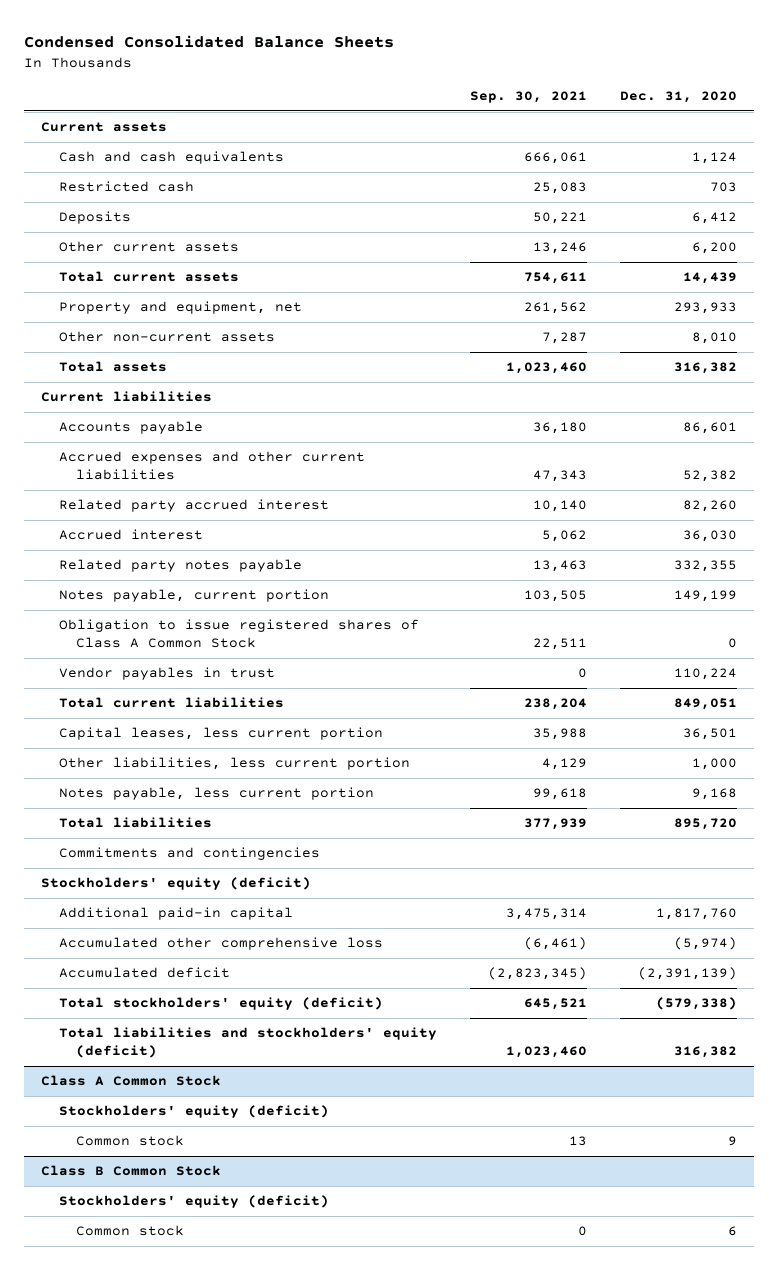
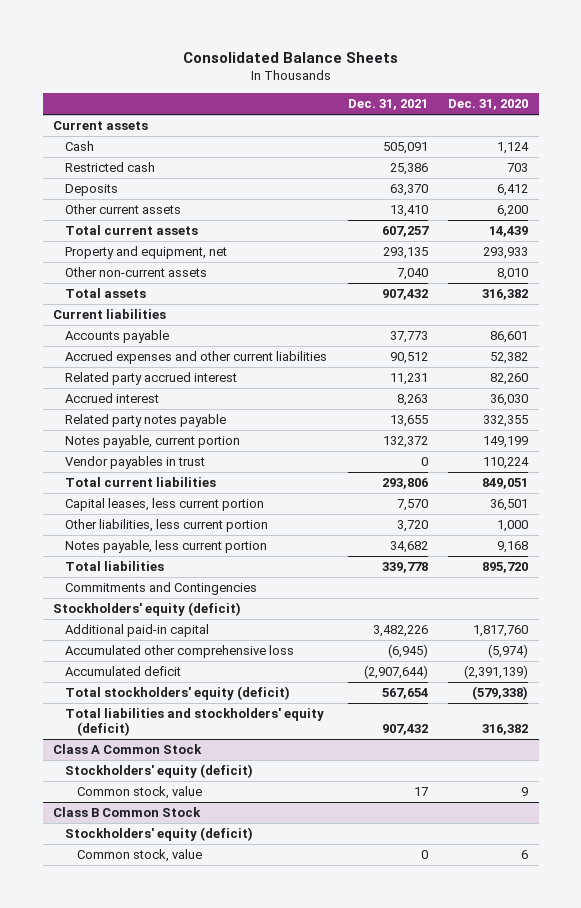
- Condensed Consolidated Balance Sheets
+ Consolidated Balance Sheets
- | Sep. 30, 2021 | Dec. 31, 2020
+ | Dec. 31, 2021 | Dec. 31, 2020
- Cash and cash equivalents | 666,061 | 1,124
+ Cash | 505,091 | 1,124
- Obligation to issue registered shares of Class A Common Stock | 22,511 | 0
- Commitments and contingencies
+ Commitments and Contingencies
@ Class A Common Stock
- Common stock | 13 | 9
+ Common stock, value | 17 | 9
@ Class B Common Stock
- Common stock | 0 | 6
+ Common stock, value | 0 | 6

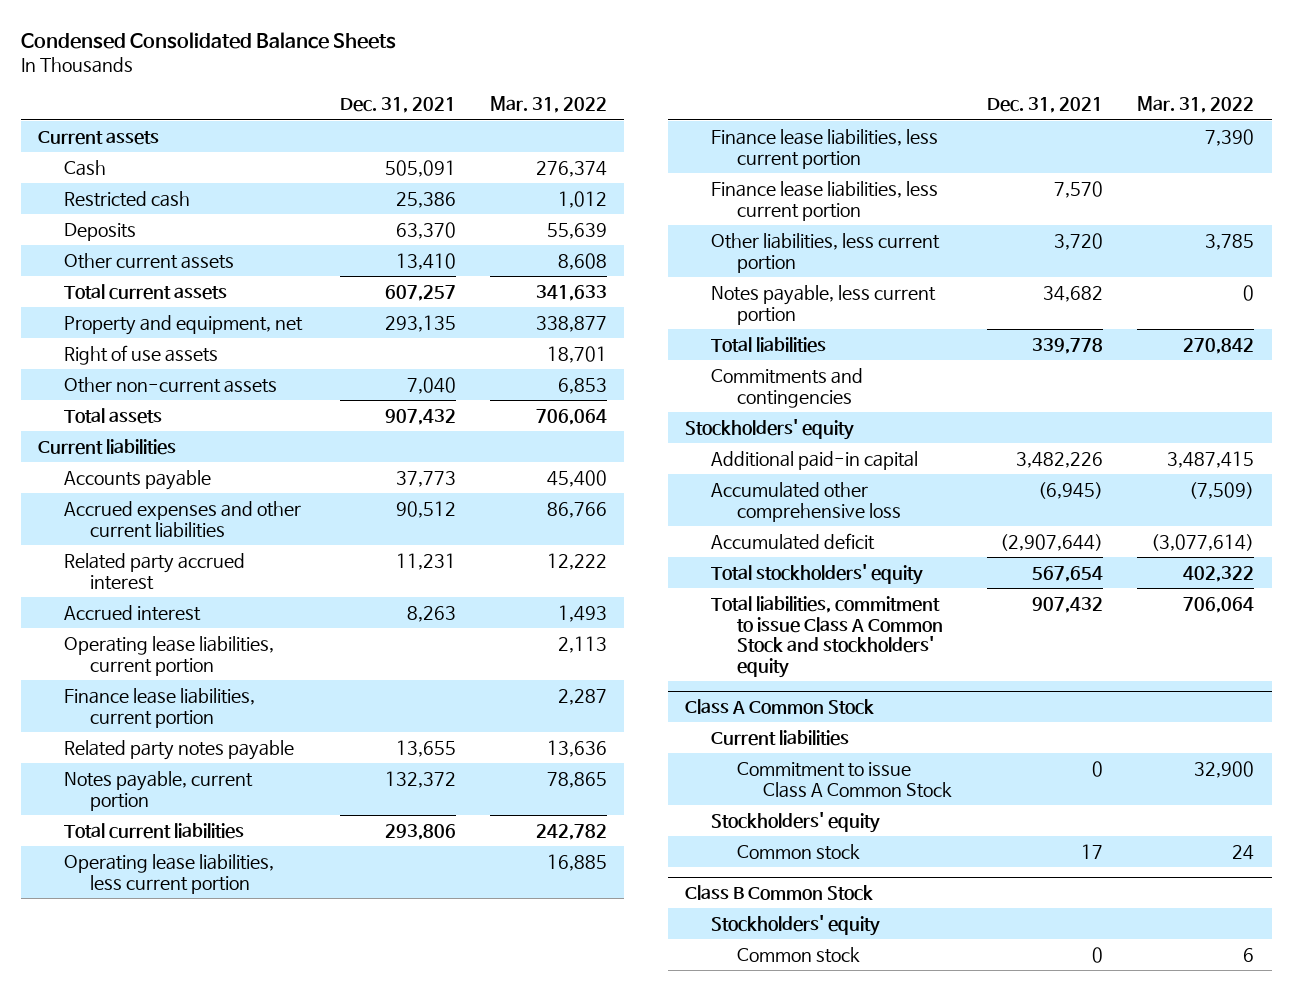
- Consolidated Balance Sheets
+ Condensed Consolidated Balance Sheets
- | Dec. 31, 2021 | Dec. 31, 2020
+ | Dec. 31, 2021 | Mar. 31, 2022
+ Right of use assets | | 18,701
+ Operating lease liabilities, current portion | | 2,113
+ Finance lease liabilities, current portion | | 2,287
- Vendor payables in trust | 0 | 110,224
- Capital leases, less current portion | 7,570 | 36,501
+ Operating lease liabilities, less current portion | | 16,885
+ Finance lease liabilities, less current portion | | 7,390
+ Finance lease liabilities, less current portion | 7,570 |
- Commitments and Contingencies
- Stockholders' equity (deficit)
+ Commitments and contingencies
+ Stockholders' equity
- Total stockholders' equity (deficit) | 567,654 | (579,338)
- Total liabilities and stockholders' equity (deficit) | 907,432 | 316,382
+ Total stockholders' equity | 567,654 | 402,322
+ Total liabilities, commitment to issue Class A Common Stock and stockholders' equity | 907,432 | 706,064
@ Class A Common Stock
- Stockholders' equity (deficit)
- Common stock, value | 17 | 9
+ Current liabilities
+ Commitment to issue Class A Common Stock | 0 | 32,900
+ Stockholders' equity
+ Common stock | 17 | 24
@ Class B Common Stock
- Stockholders' equity (deficit)
- Common stock, value | 0 | 6
+ Stockholders' equity
+ Common stock | 0 | 6

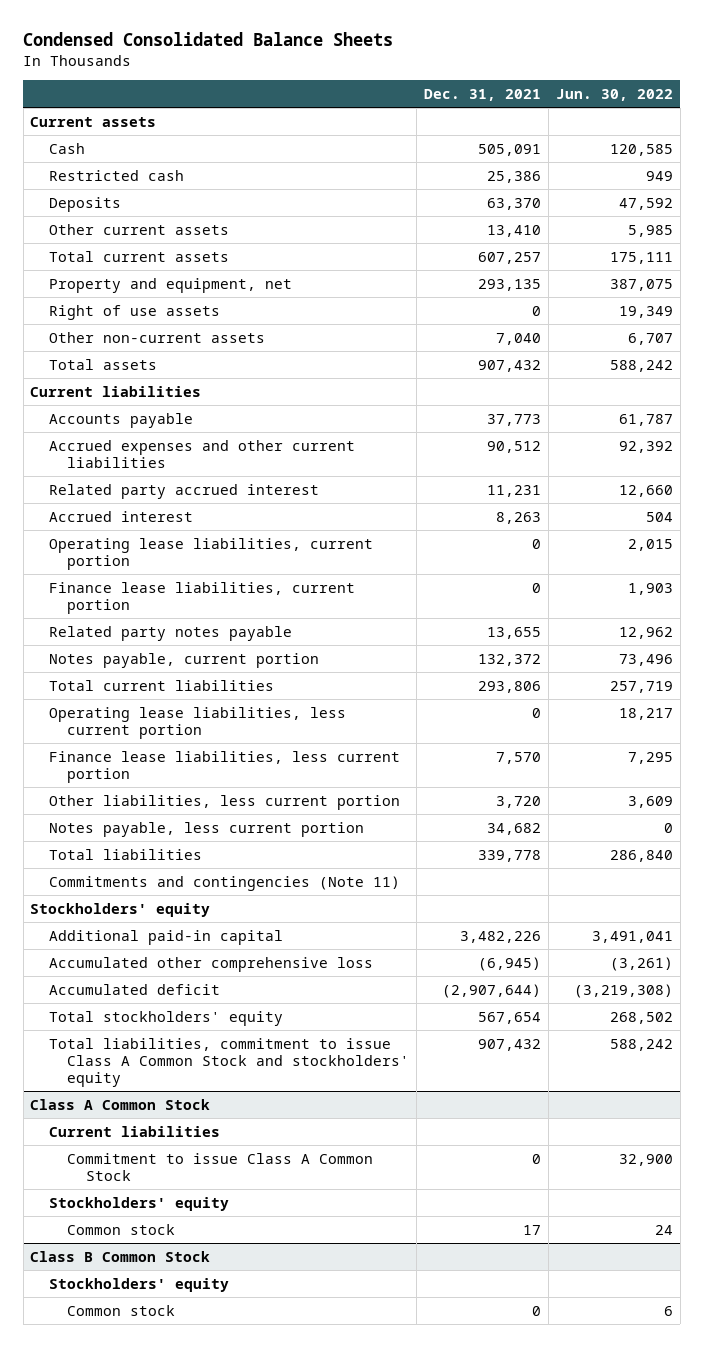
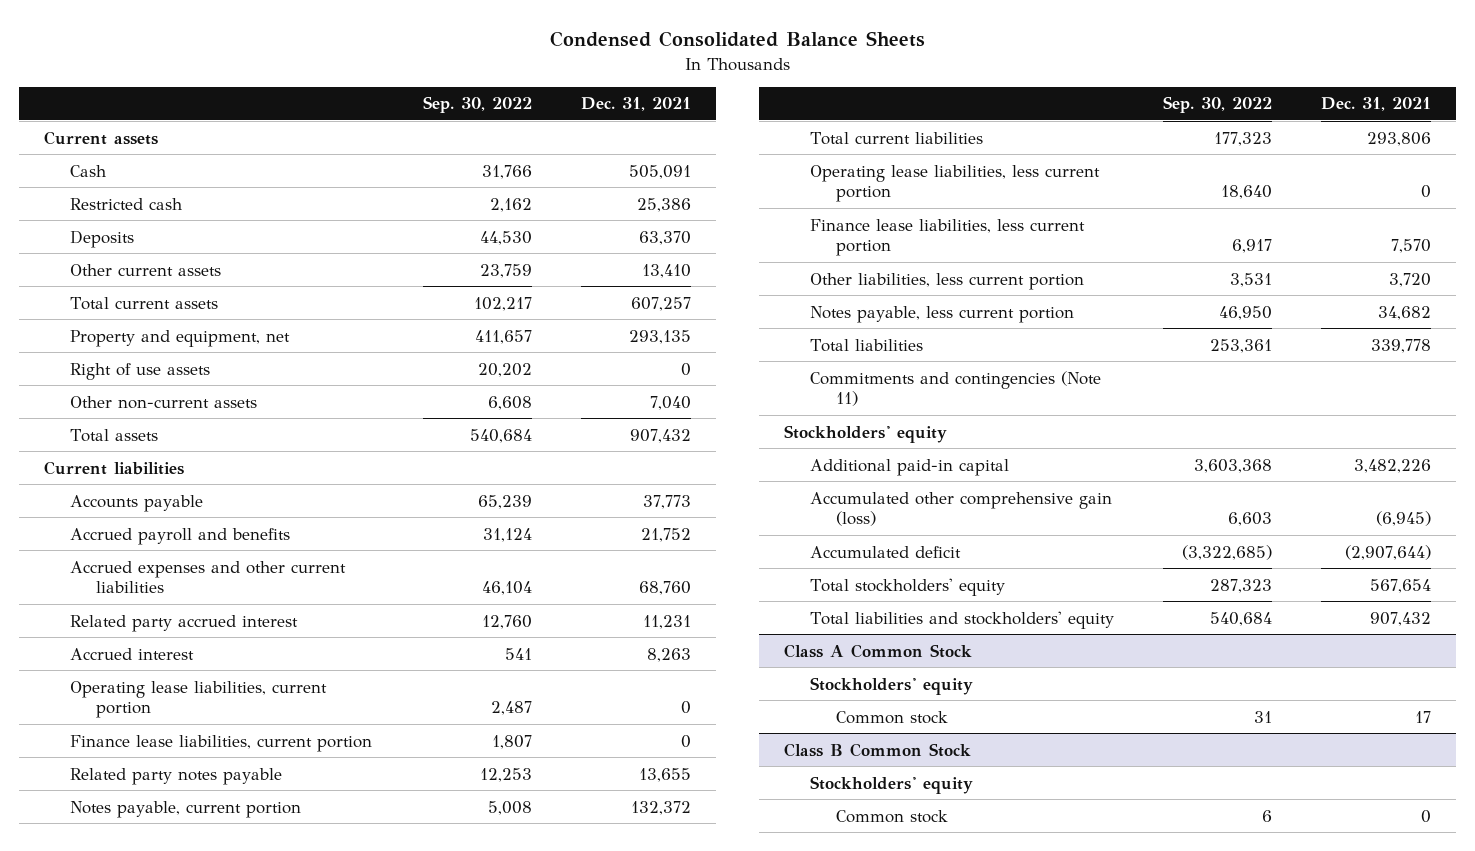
- | Dec. 31, 2021 | Jun. 30, 2022
+ | Sep. 30, 2022 | Dec. 31, 2021
- Accrued expenses and other current liabilities | 90,512 | 92,392
+ Accrued payroll and benefits | 31,124 | 21,752
+ Accrued expenses and other current liabilities | 46,104 | 68,760
- Accumulated other comprehensive loss | (6,945) | (3,261)
+ Accumulated other comprehensive gain (loss) | 6,603 | (6,945)
- Total liabilities, commitment to issue Class A Common Stock and stockholders' equity | 907,432 | 588,242
+ Total liabilities and stockholders' equity | 540,684 | 907,432
@ Class A Common Stock
- Current liabilities
- Commitment to issue Class A Common Stock | 0 | 32,900

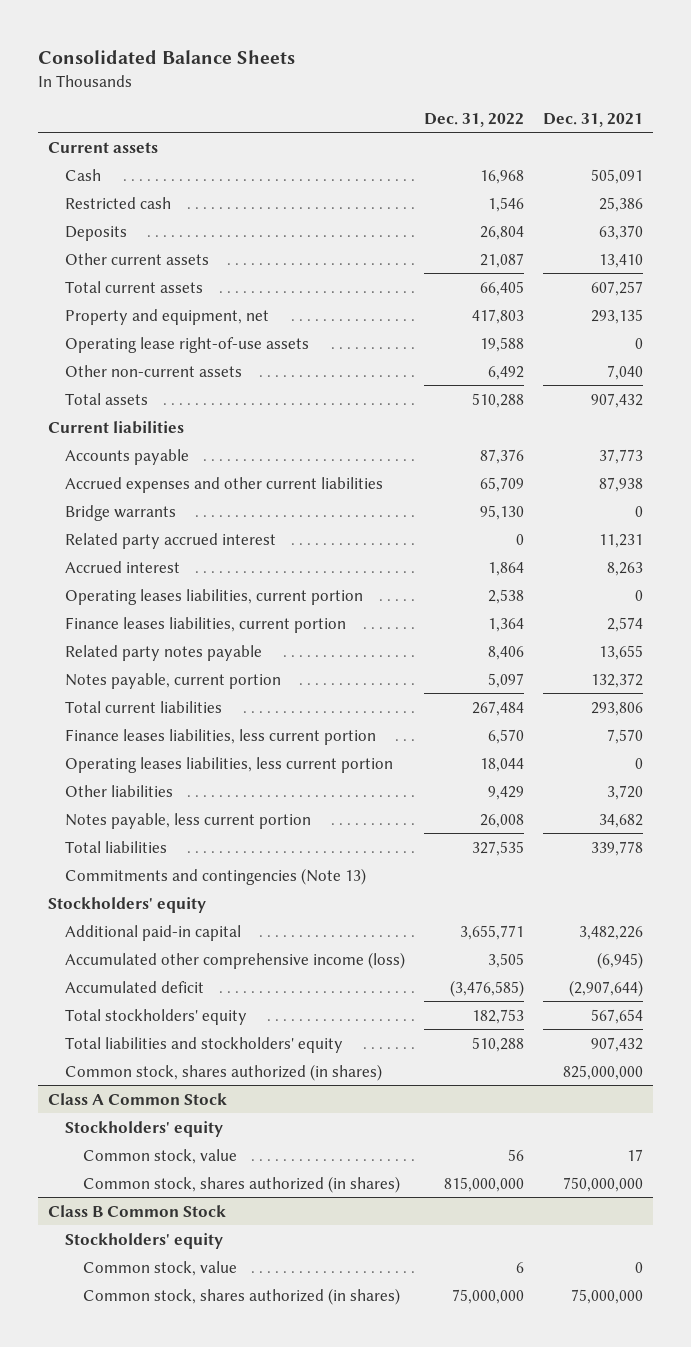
- Condensed Consolidated Balance Sheets
+ Consolidated Balance Sheets
- | Sep. 30, 2022 | Dec. 31, 2021
+ | Dec. 31, 2022 | Dec. 31, 2021
- Right of use assets | 20,202 | 0
+ Operating lease right-of-use assets | 19,588 | 0
- Accrued payroll and benefits | 31,124 | 21,752
- Accrued expenses and other current liabilities | 46,104 | 68,760
+ Accrued expenses and other current liabilities | 65,709 | 87,938
+ Bridge warrants | 95,130 | 0
- Operating lease liabilities, current portion | 2,487 | 0
- Finance lease liabilities, current portion | 1,807 | 0
+ Operating leases liabilities, current portion | 2,538 | 0
+ Finance leases liabilities, current portion | 1,364 | 2,574
- Operating lease liabilities, less current portion | 18,640 | 0
- Finance lease liabilities, less current portion | 6,917 | 7,570
- Other liabilities, less current portion | 3,531 | 3,720
+ Finance leases liabilities, less current portion | 6,570 | 7,570
+ Operating leases liabilities, less current portion | 18,044 | 0
+ Other liabilities | 9,429 | 3,720
- Commitments and contingencies (Note 11)
+ Commitments and contingencies (Note 13)
- Accumulated other comprehensive gain (loss) | 6,603 | (6,945)
+ Accumulated other comprehensive income (loss) | 3,505 | (6,945)
+ Common stock, shares authorized (in shares) | | 825,000,000
@ Class A Common Stock
- Common stock | 31 | 17
+ Common stock, value | 56 | 17
+ Common stock, shares authorized (in shares) | 815,000,000 | 750,000,000
@ Class B Common Stock
- Common stock | 6 | 0
+ Common stock, value | 6 | 0
+ Common stock, shares authorized (in shares) | 75,000,000 | 75,000,000

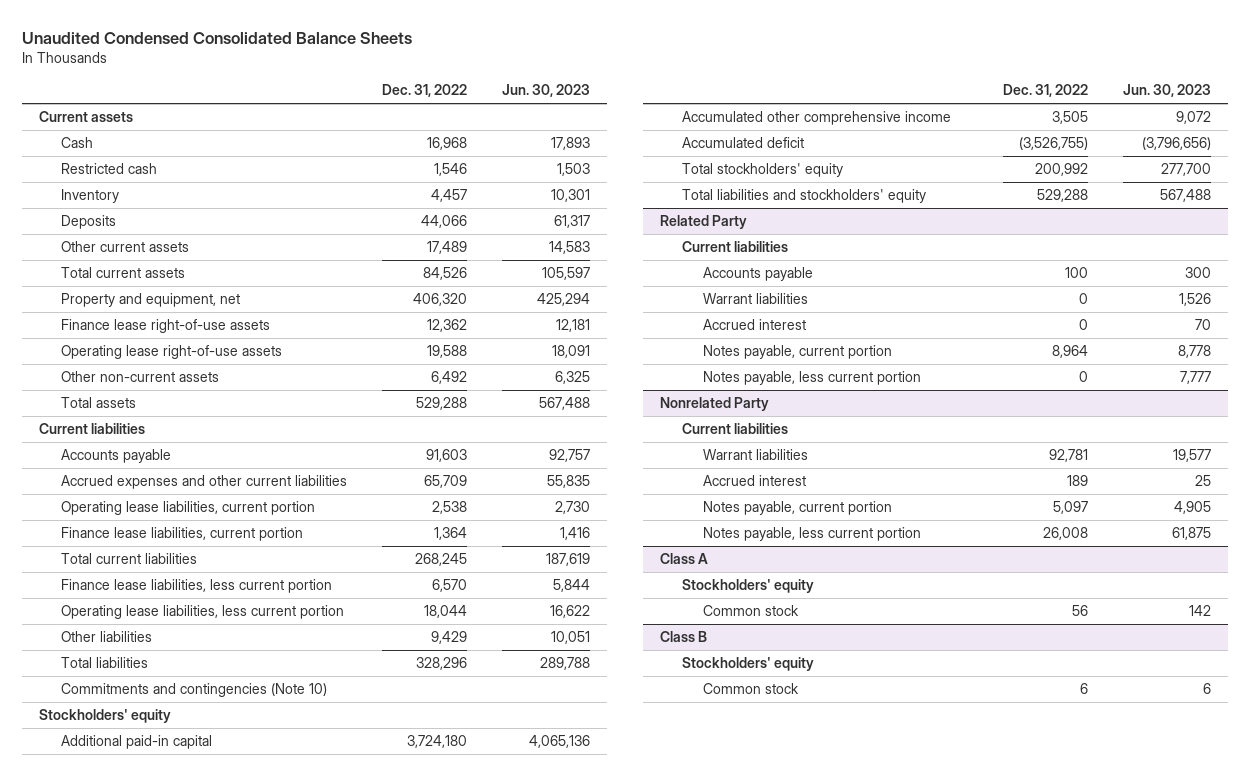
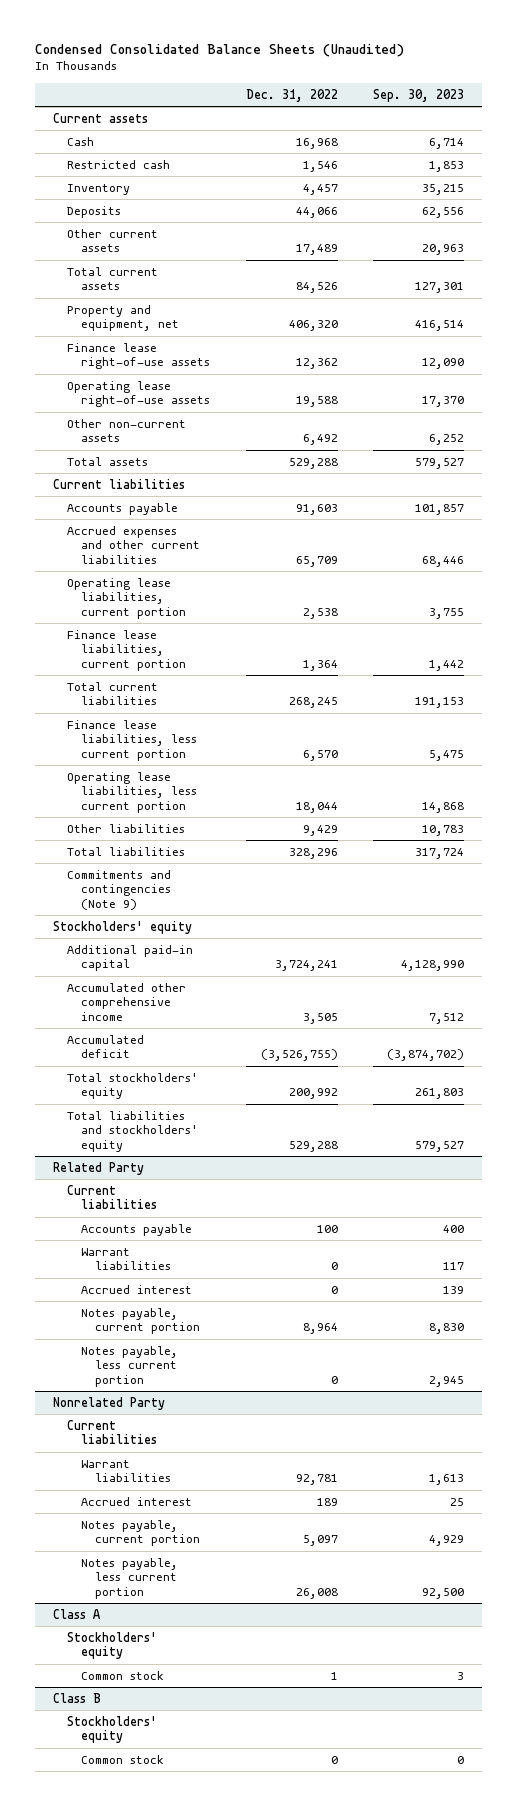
- Unaudited Condensed Consolidated Balance Sheets
+ Condensed Consolidated Balance Sheets (Unaudited)
- | Dec. 31, 2022 | Jun. 30, 2023
+ | Dec. 31, 2022 | Sep. 30, 2023
- Commitments and contingencies (Note 10)
+ Commitments and contingencies (Note 9)
- Additional paid-in capital | 3,724,180 | 4,065,136
+ Additional paid-in capital | 3,724,241 | 4,128,990
@ Class A
- Common stock | 56 | 142
+ Common stock | 1 | 3
@ Class B
- Common stock | 6 | 6
+ Common stock | 0 | 0

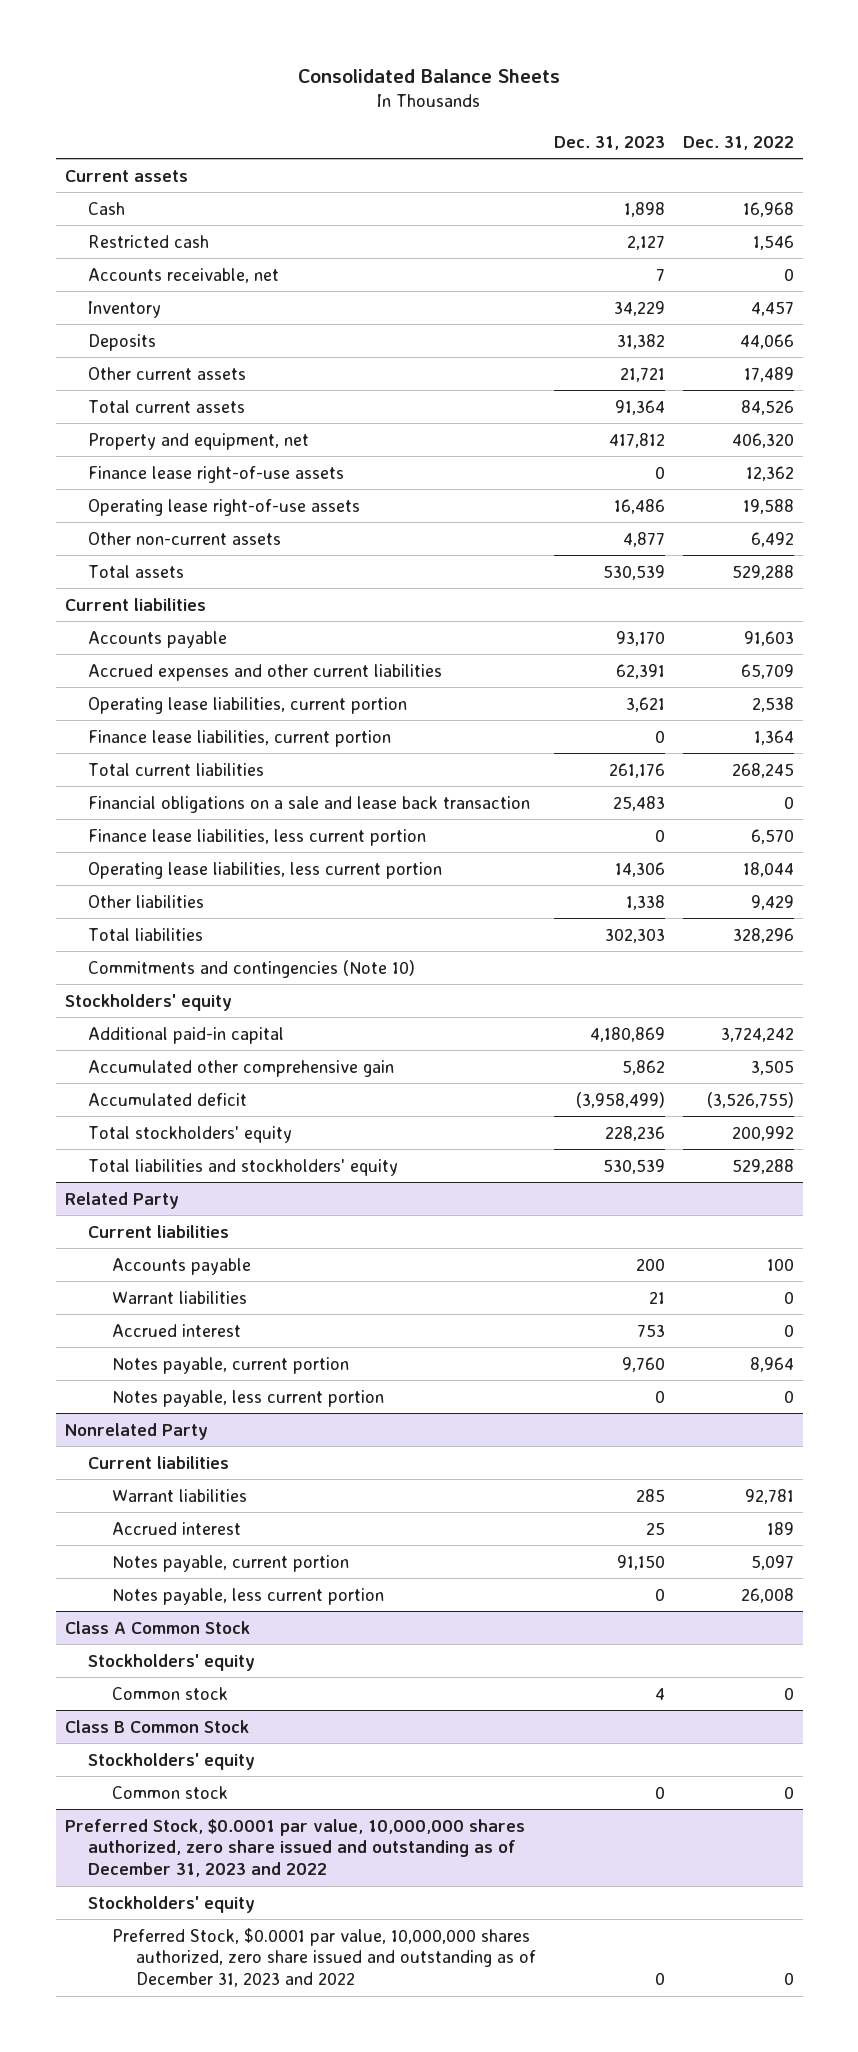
- Condensed Consolidated Balance Sheets (Unaudited)
+ Consolidated Balance Sheets
- | Dec. 31, 2022 | Sep. 30, 2023
+ | Dec. 31, 2023 | Dec. 31, 2022
+ Accounts receivable, net | 7 | 0
+ Financial obligations on a sale and lease back transaction | 25,483 | 0
- Commitments and contingencies (Note 9)
+ Commitments and contingencies (Note 10)
- Additional paid-in capital | 3,724,241 | 4,128,990
- Accumulated other comprehensive income | 3,505 | 7,512
+ Additional paid-in capital | 4,180,869 | 3,724,242
+ Accumulated other comprehensive gain | 5,862 | 3,505
- Class A
+ Class A Common Stock
- Common stock | 1 | 3
- Class B
+ Common stock | 4 | 0
+ Class B Common Stock
+ Preferred Stock, $0.0001 par value, 10,000,000 shares authorized, zero share issued and outstanding as of December 31, 2023 and 2022
+ Stockholders' equity
+ Preferred Stock, $0.0001 par value, 10,000,000 shares authorized, zero share issued and outstanding as of December 31, 2023 and 2022 | 0 | 0

